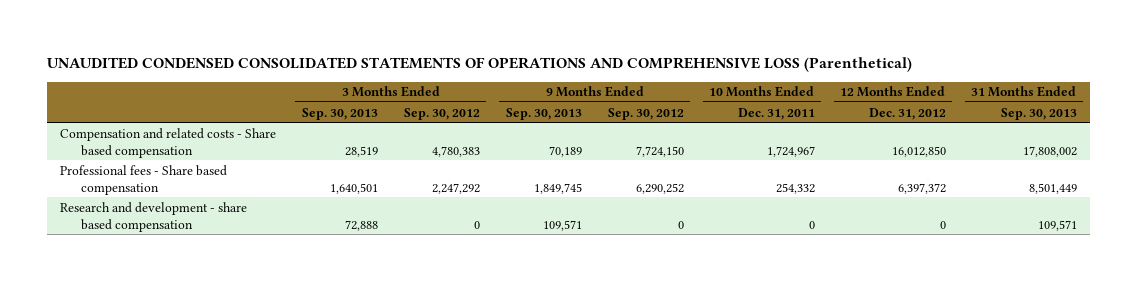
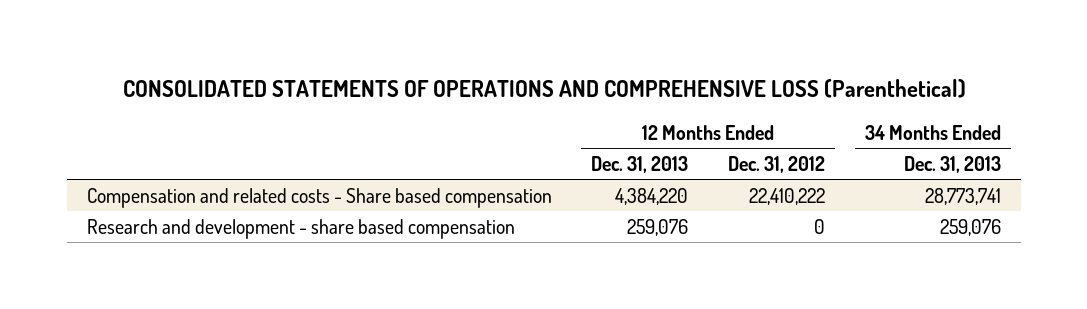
- UNAUDITED CONDENSED CONSOLIDATED STATEMENTS OF OPERATIONS AND COMPREHENSIVE LOSS (Parenthetical)
+ CONSOLIDATED STATEMENTS OF OPERATIONS AND COMPREHENSIVE LOSS (Parenthetical)
- | 3 Months Ended Sep. 30, 2013 | 3 Months Ended Sep. 30, 2012 | 9 Months Ended Sep. 30, 2013 | 9 Months Ended Sep. 30, 2012 | 10 Months Ended Dec. 31, 2011 | 12 Months Ended Dec. 31, 2012 | 31 Months Ended Sep. 30, 2013
+ | 12 Months Ended Dec. 31, 2013 | 12 Months Ended Dec. 31, 2012 | 34 Months Ended Dec. 31, 2013
- Compensation and related costs - Share based compensation | 28,519 | 4,780,383 | 70,189 | 7,724,150 | 1,724,967 | 16,012,850 | 17,808,002
- Professional fees - Share based compensation | 1,640,501 | 2,247,292 | 1,849,745 | 6,290,252 | 254,332 | 6,397,372 | 8,501,449
+ Compensation and related costs - Share based compensation | 4,384,220 | 22,410,222 | 28,773,741

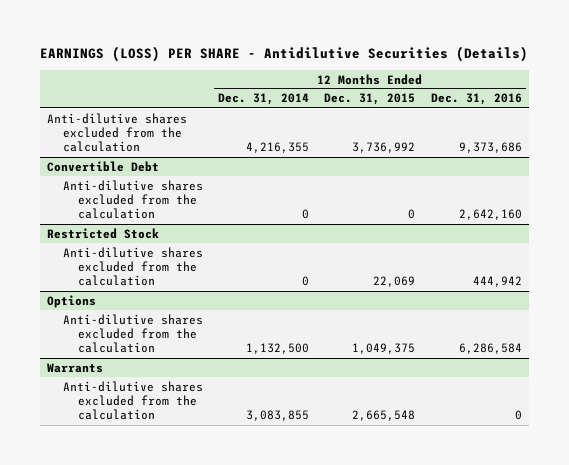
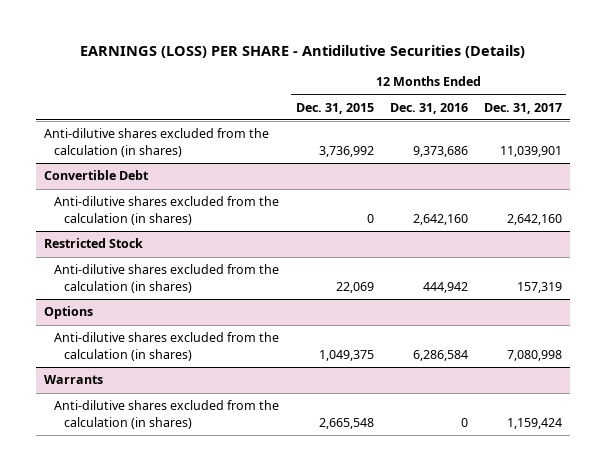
- | 12 Months Ended Dec. 31, 2014 | 12 Months Ended Dec. 31, 2015 | 12 Months Ended Dec. 31, 2016
+ | 12 Months Ended Dec. 31, 2015 | 12 Months Ended Dec. 31, 2016 | 12 Months Ended Dec. 31, 2017
- Anti-dilutive shares excluded from the calculation | 4,216,355 | 3,736,992 | 9,373,686
+ Anti-dilutive shares excluded from the calculation (in shares) | 3,736,992 | 9,373,686 | 11,039,901
@ Convertible Debt
- Anti-dilutive shares excluded from the calculation | 0 | 0 | 2,642,160
+ Anti-dilutive shares excluded from the calculation (in shares) | 0 | 2,642,160 | 2,642,160
@ Restricted Stock
- Anti-dilutive shares excluded from the calculation | 0 | 22,069 | 444,942
+ Anti-dilutive shares excluded from the calculation (in shares) | 22,069 | 444,942 | 157,319
@ Options
- Anti-dilutive shares excluded from the calculation | 1,132,500 | 1,049,375 | 6,286,584
+ Anti-dilutive shares excluded from the calculation (in shares) | 1,049,375 | 6,286,584 | 7,080,998
@ Warrants
- Anti-dilutive shares excluded from the calculation | 3,083,855 | 2,665,548 | 0
+ Anti-dilutive shares excluded from the calculation (in shares) | 2,665,548 | 0 | 1,159,424

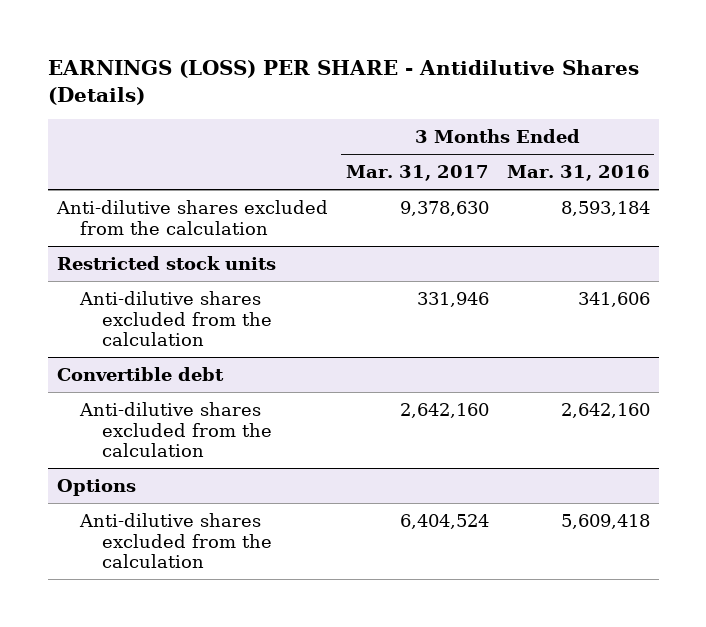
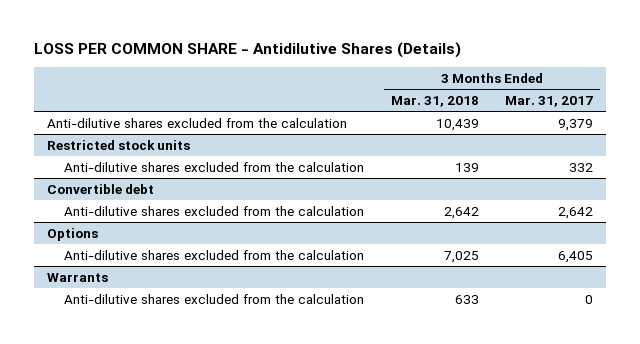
- EARNINGS (LOSS) PER SHARE - Antidilutive Shares (Details)
+ LOSS PER COMMON SHARE - Antidilutive Shares (Details)
- | 3 Months Ended Mar. 31, 2017 | 3 Months Ended Mar. 31, 2016
+ | 3 Months Ended Mar. 31, 2018 | 3 Months Ended Mar. 31, 2017
- Anti-dilutive shares excluded from the calculation | 9,378,630 | 8,593,184
+ Anti-dilutive shares excluded from the calculation | 10,439 | 9,379
@ Restricted stock units
- Anti-dilutive shares excluded from the calculation | 331,946 | 341,606
+ Anti-dilutive shares excluded from the calculation | 139 | 332
@ Convertible debt
- Anti-dilutive shares excluded from the calculation | 2,642,160 | 2,642,160
+ Anti-dilutive shares excluded from the calculation | 2,642 | 2,642
@ Options
- Anti-dilutive shares excluded from the calculation | 6,404,524 | 5,609,418
+ Anti-dilutive shares excluded from the calculation | 7,025 | 6,405
+ Warrants
+ Anti-dilutive shares excluded from the calculation | 633 | 0

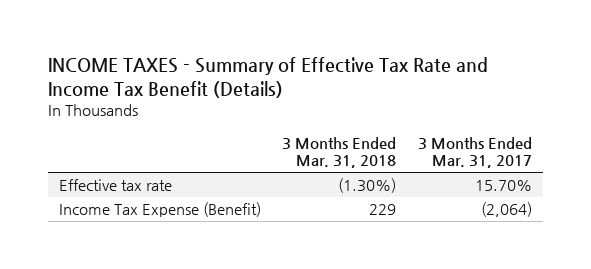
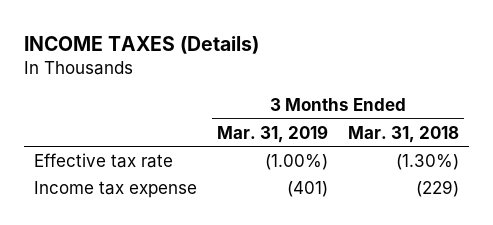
- INCOME TAXES - Summary of Effective Tax Rate and Income Tax Benefit (Details)
+ INCOME TAXES (Details)
- | 3 Months Ended Mar. 31, 2018 | 3 Months Ended Mar. 31, 2017
+ | 3 Months Ended Mar. 31, 2019 | 3 Months Ended Mar. 31, 2018
- Income Tax Expense (Benefit) | 229 | (2,064)
+ Income tax expense | (401) | (229)

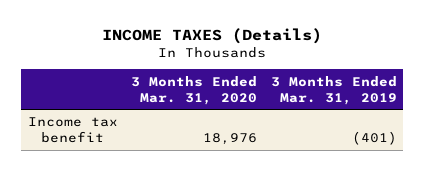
- | 3 Months Ended Mar. 31, 2019 | 3 Months Ended Mar. 31, 2018
+ | 3 Months Ended Mar. 31, 2020 | 3 Months Ended Mar. 31, 2019
- Effective tax rate | (1.00%) | (1.30%)
- Income tax expense | (401) | (229)
+ Income tax benefit | 18,976 | (401)

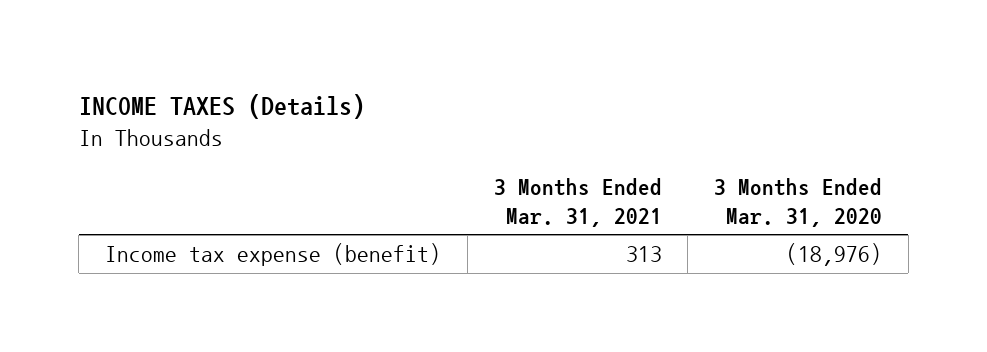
- | 3 Months Ended Mar. 31, 2020 | 3 Months Ended Mar. 31, 2019
+ | 3 Months Ended Mar. 31, 2021 | 3 Months Ended Mar. 31, 2020
- Income tax benefit | 18,976 | (401)
+ Income tax expense (benefit) | 313 | (18,976)

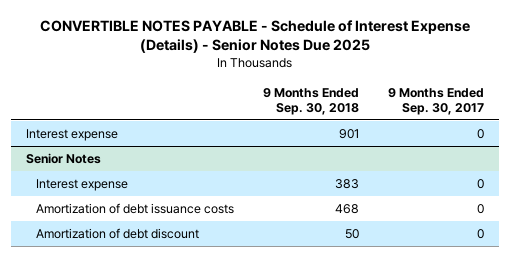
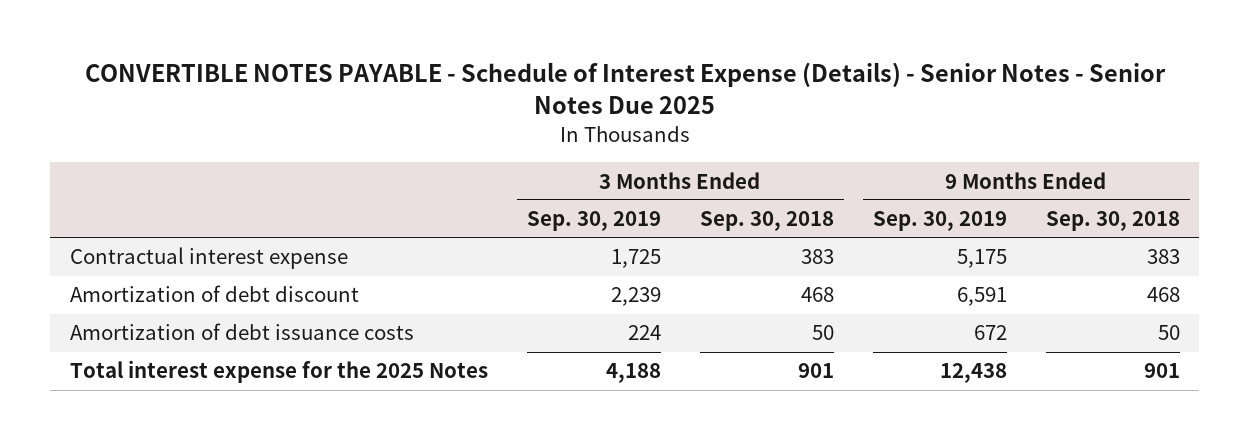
- CONVERTIBLE NOTES PAYABLE - Schedule of Interest Expense (Details) - Senior Notes Due 2025
+ CONVERTIBLE NOTES PAYABLE - Schedule of Interest Expense (Details) - Senior Notes - Senior Notes Due 2025
- | 9 Months Ended Sep. 30, 2018 | 9 Months Ended Sep. 30, 2017
+ | 3 Months Ended Sep. 30, 2019 | 3 Months Ended Sep. 30, 2018 | 9 Months Ended Sep. 30, 2019 | 9 Months Ended Sep. 30, 2018
- Interest expense | 901 | 0
- Senior Notes
- Interest expense | 383 | 0
- Amortization of debt issuance costs | 468 | 0
- Amortization of debt discount | 50 | 0
+ Contractual interest expense | 1,725 | 383 | 5,175 | 383
+ Amortization of debt discount | 2,239 | 468 | 6,591 | 468
+ Amortization of debt issuance costs | 224 | 50 | 672 | 50
+ Total interest expense for the 2025 Notes | 4,188 | 901 | 12,438 | 901

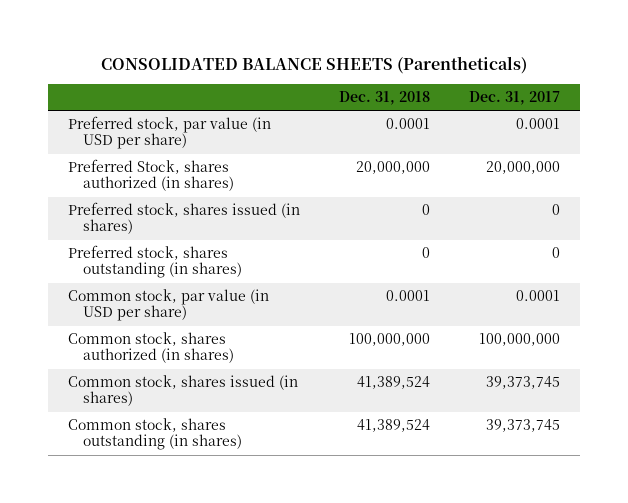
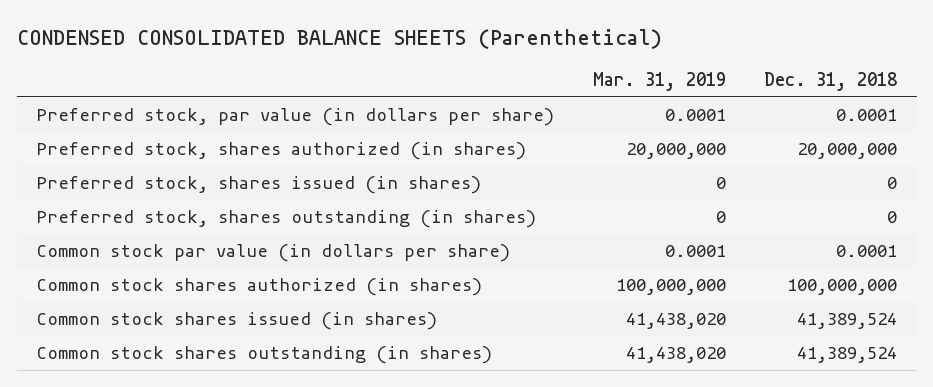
- CONSOLIDATED BALANCE SHEETS (Parentheticals)
+ CONDENSED CONSOLIDATED BALANCE SHEETS (Parenthetical)
- | Dec. 31, 2018 | Dec. 31, 2017
+ | Mar. 31, 2019 | Dec. 31, 2018
- Preferred stock, par value (in USD per share) | 0.0001 | 0.0001
- Preferred Stock, shares authorized (in shares) | 20,000,000 | 20,000,000
+ Preferred stock, par value (in dollars per share) | 0.0001 | 0.0001
+ Preferred stock, shares authorized (in shares) | 20,000,000 | 20,000,000
- Common stock, par value (in USD per share) | 0.0001 | 0.0001
- Common stock, shares authorized (in shares) | 100,000,000 | 100,000,000
- Common stock, shares issued (in shares) | 41,389,524 | 39,373,745
- Common stock, shares outstanding (in shares) | 41,389,524 | 39,373,745
+ Common stock par value (in dollars per share) | 0.0001 | 0.0001
+ Common stock shares authorized (in shares) | 100,000,000 | 100,000,000
+ Common stock shares issued (in shares) | 41,438,020 | 41,389,524
+ Common stock shares outstanding (in shares) | 41,438,020 | 41,389,524

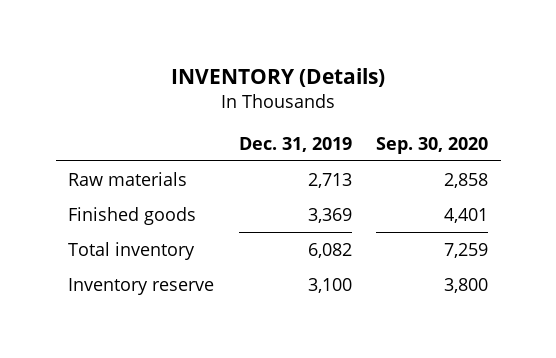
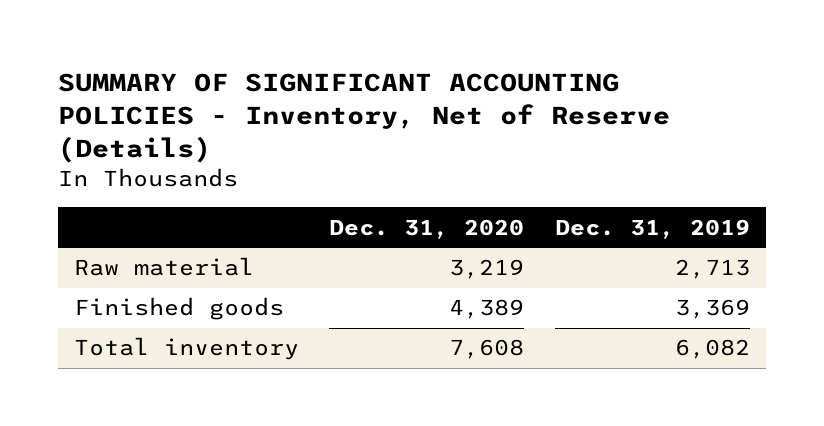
- INVENTORY (Details)
+ SUMMARY OF SIGNIFICANT ACCOUNTING POLICIES - Inventory, Net of Reserve (Details)
- | Dec. 31, 2019 | Sep. 30, 2020
+ | Dec. 31, 2020 | Dec. 31, 2019
- Raw materials | 2,713 | 2,858
+ Raw material | 3,219 | 2,713
- Inventory reserve | 3,100 | 3,800

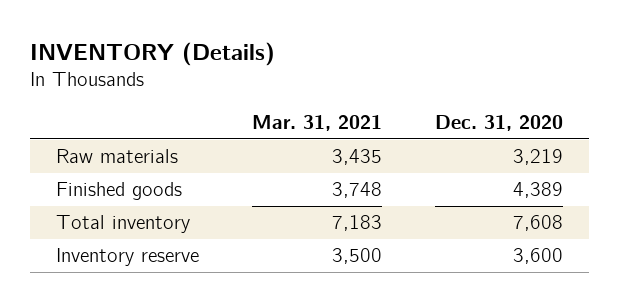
- SUMMARY OF SIGNIFICANT ACCOUNTING POLICIES - Inventory, Net of Reserve (Details)
+ INVENTORY (Details)
- | Dec. 31, 2020 | Dec. 31, 2019
+ | Mar. 31, 2021 | Dec. 31, 2020
- Raw material | 3,219 | 2,713
+ Raw materials | 3,435 | 3,219
+ Inventory reserve | 3,500 | 3,600

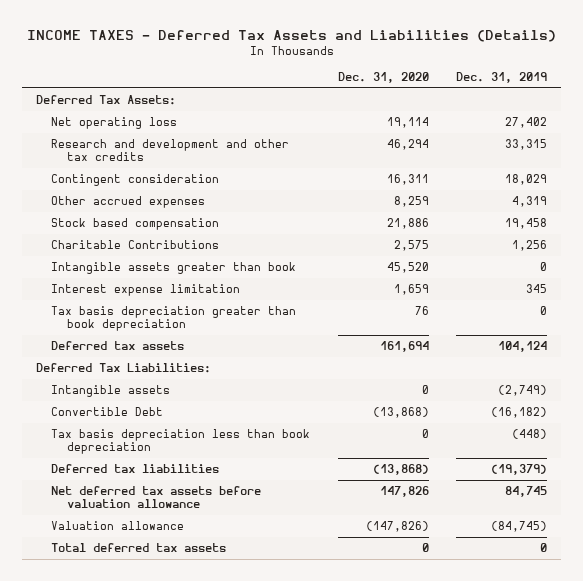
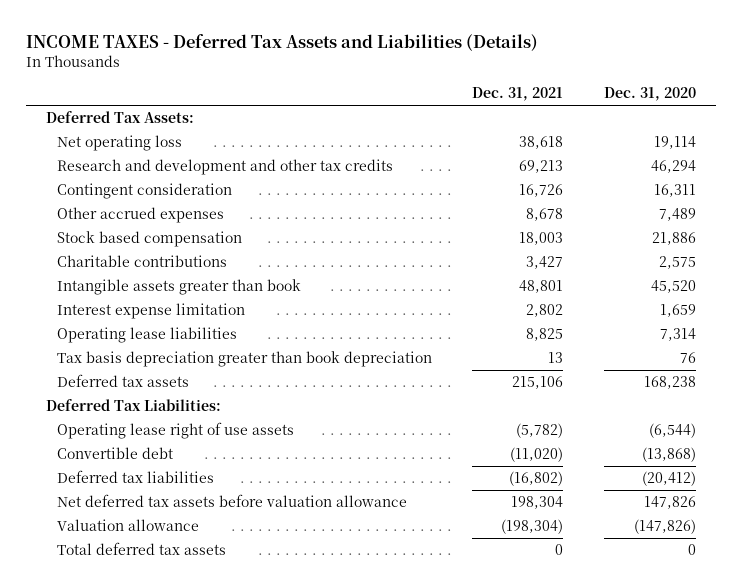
- | Dec. 31, 2020 | Dec. 31, 2019
+ | Dec. 31, 2021 | Dec. 31, 2020
- Other accrued expenses | 8,259 | 4,319
+ Other accrued expenses | 8,678 | 7,489
- Charitable Contributions | 2,575 | 1,256
+ Charitable contributions | 3,427 | 2,575
+ Operating lease liabilities | 8,825 | 7,314
- Deferred tax assets | 161,694 | 104,124
+ Deferred tax assets | 215,106 | 168,238
- Intangible assets | 0 | (2,749)
- Convertible Debt | (13,868) | (16,182)
- Tax basis depreciation less than book depreciation | 0 | (448)
- Deferred tax liabilities | (13,868) | (19,379)
+ Operating lease right of use assets | (5,782) | (6,544)
+ Convertible debt | (11,020) | (13,868)
+ Deferred tax liabilities | (16,802) | (20,412)

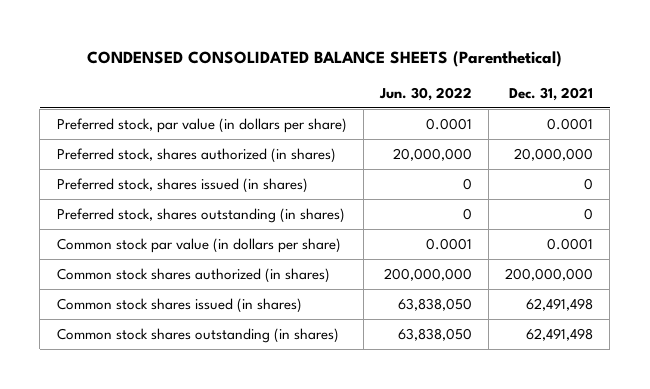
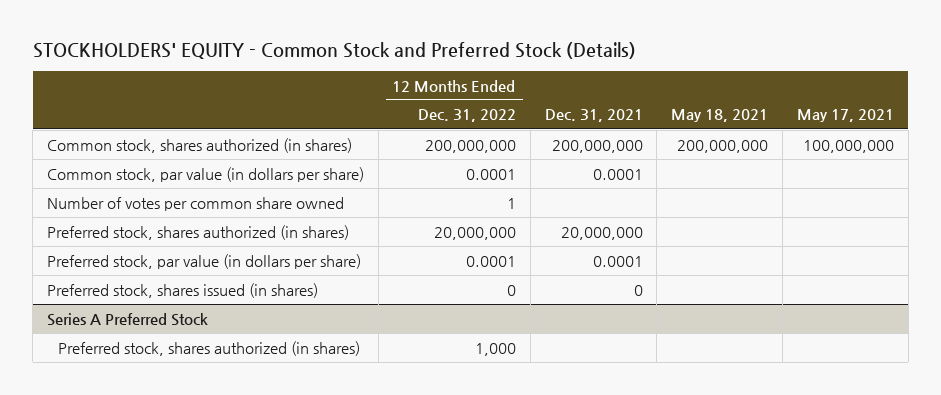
- CONDENSED CONSOLIDATED BALANCE SHEETS (Parenthetical)
+ STOCKHOLDERS' EQUITY - Common Stock and Preferred Stock (Details)
- | Jun. 30, 2022 | Dec. 31, 2021
+ | 12 Months Ended Dec. 31, 2022 | Dec. 31, 2021 | May 18, 2021 | May 17, 2021
+ Common stock, shares authorized (in shares) | 200,000,000 | 200,000,000 | 200,000,000 | 100,000,000
+ Common stock, par value (in dollars per share) | 0.0001 | 0.0001 | |
+ Number of votes per common share owned | 1 | | |
moved down: Preferred stock, par value (in dollars per share) | 0.0001 | 0.0001 | |
- Preferred stock, shares outstanding (in shares) | 0 | 0
- Common stock par value (in dollars per share) | 0.0001 | 0.0001
- Common stock shares authorized (in shares) | 200,000,000 | 200,000,000
- Common stock shares issued (in shares) | 63,838,050 | 62,491,498
- Common stock shares outstanding (in shares) | 63,838,050 | 62,491,498
+ Series A Preferred Stock
+ Preferred stock, shares authorized (in shares) | 1,000 | | |

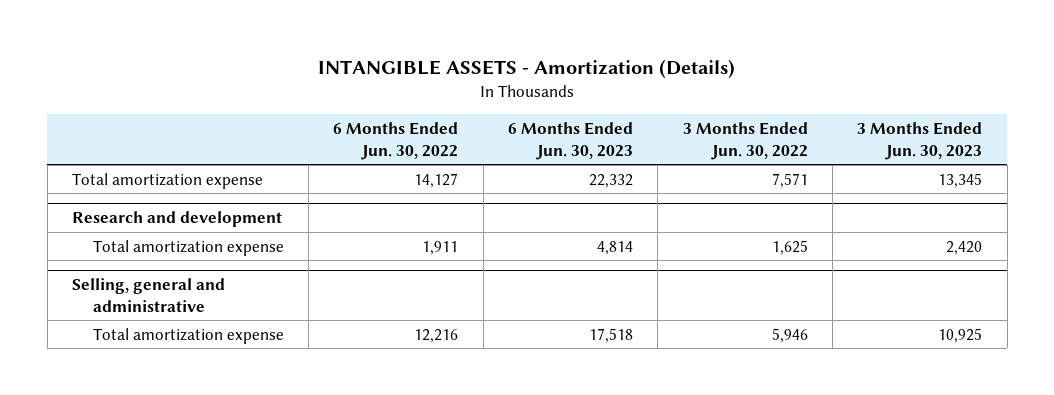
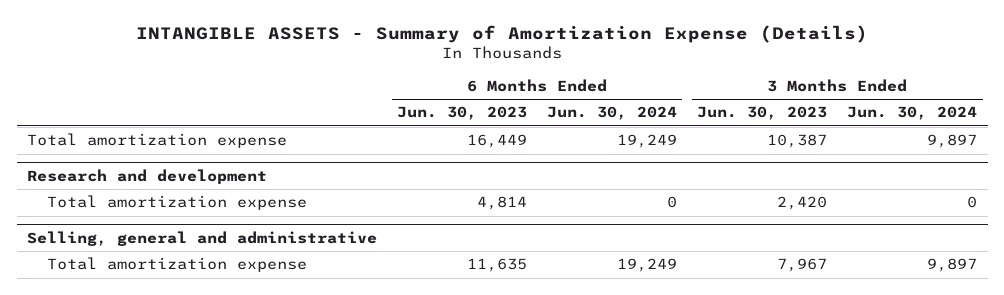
- INTANGIBLE ASSETS - Amortization (Details)
+ INTANGIBLE ASSETS - Summary of Amortization Expense (Details)
- | 6 Months Ended Jun. 30, 2022 | 6 Months Ended Jun. 30, 2023 | 3 Months Ended Jun. 30, 2022 | 3 Months Ended Jun. 30, 2023
+ | 6 Months Ended Jun. 30, 2023 | 6 Months Ended Jun. 30, 2024 | 3 Months Ended Jun. 30, 2023 | 3 Months Ended Jun. 30, 2024
- Total amortization expense | 14,127 | 22,332 | 7,571 | 13,345
+ Total amortization expense | 16,449 | 19,249 | 10,387 | 9,897
@ Selling, general and administrative
- Total amortization expense | 12,216 | 17,518 | 5,946 | 10,925
+ Total amortization expense | 11,635 | 19,249 | 7,967 | 9,897

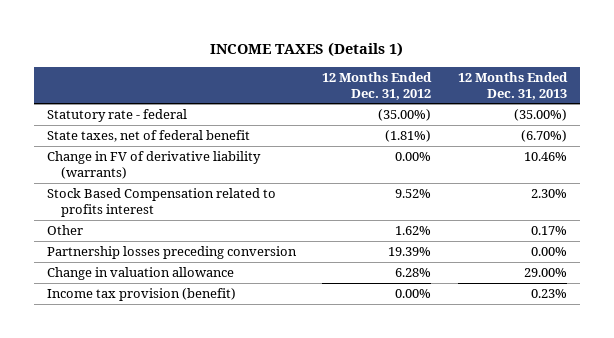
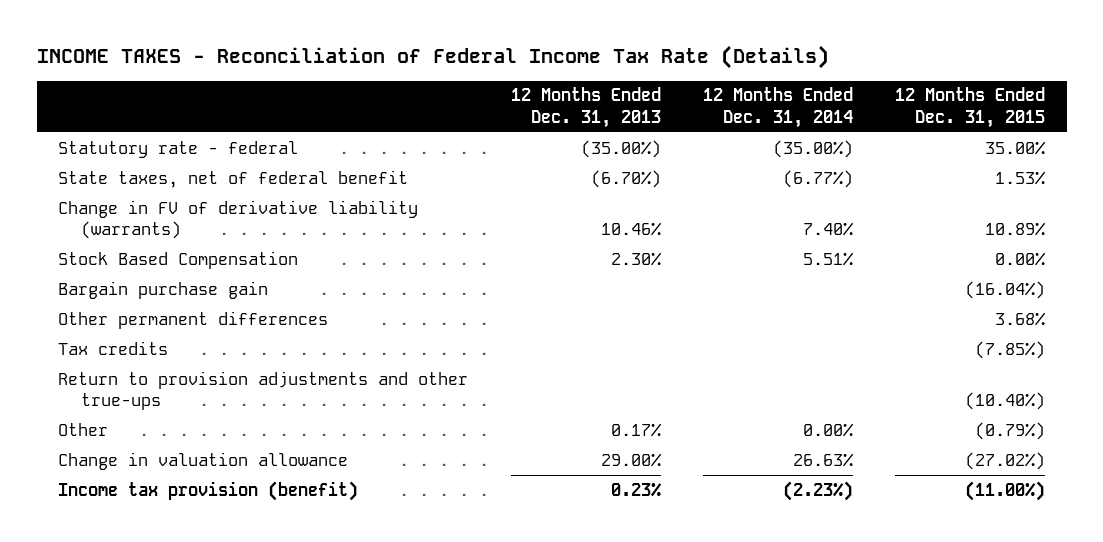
- INCOME TAXES (Details 1)
+ INCOME TAXES - Reconciliation of Federal Income Tax Rate (Details)
- | 12 Months Ended Dec. 31, 2012 | 12 Months Ended Dec. 31, 2013
+ | 12 Months Ended Dec. 31, 2013 | 12 Months Ended Dec. 31, 2014 | 12 Months Ended Dec. 31, 2015
- Stock Based Compensation related to profits interest | 9.52% | 2.30%
+ Stock Based Compensation | 2.30% | 5.51% | 0.00%
+ Bargain purchase gain | | | (16.04%)
+ Other permanent differences | | | 3.68%
+ Tax credits | | | (7.85%)
+ Return to provision adjustments and other true-ups | | | (10.40%)
- Partnership losses preceding conversion | 19.39% | 0.00%

